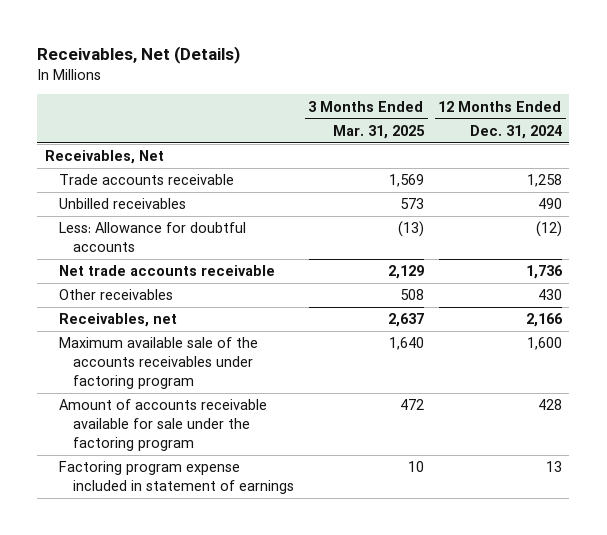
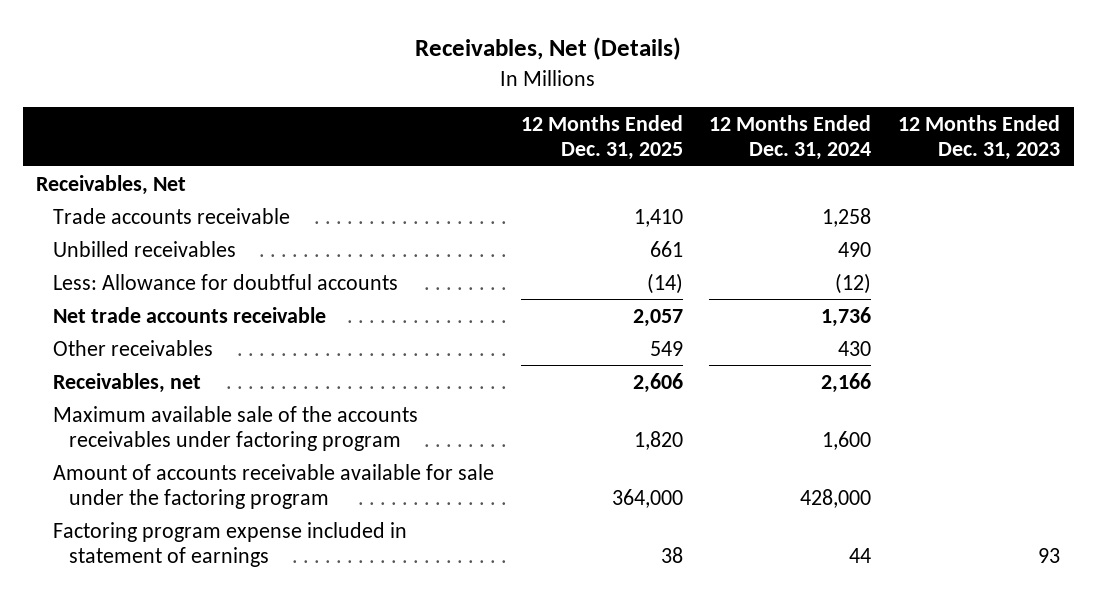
- | 3 Months Ended Mar. 31, 2025 | 12 Months Ended Dec. 31, 2024
+ | 12 Months Ended Dec. 31, 2025 | 12 Months Ended Dec. 31, 2024 | 12 Months Ended Dec. 31, 2023
- Amount of accounts receivable available for sale under the factoring program | 472 | 428
- Factoring program expense included in statement of earnings | 10 | 13
+ Amount of accounts receivable available for sale under the factoring program | 364,000 | 428,000 |
+ Factoring program expense included in statement of earnings | 38 | 44 | 93

